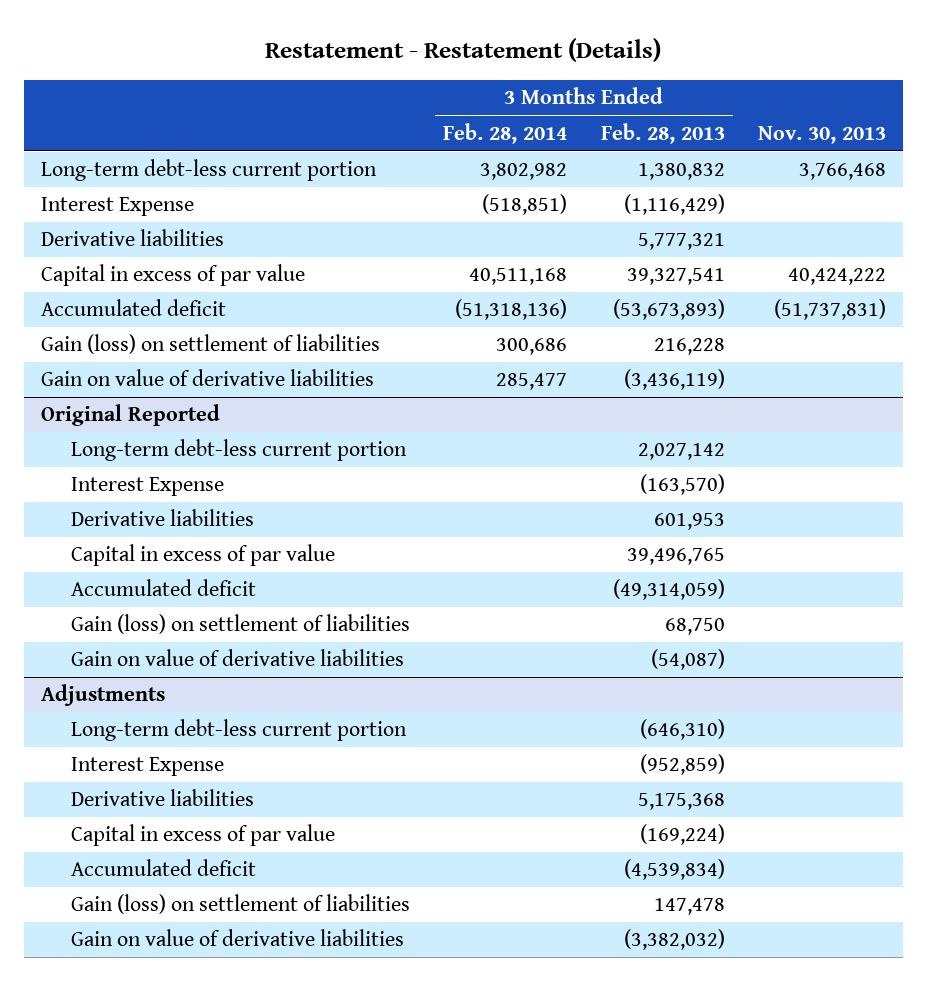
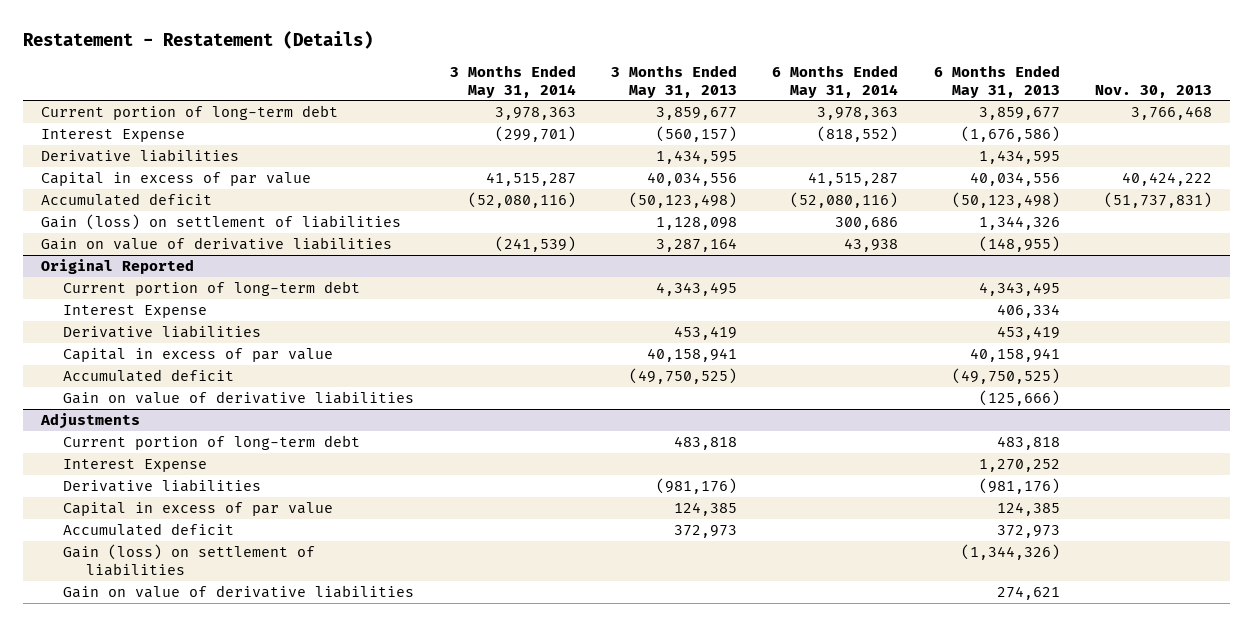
- | 3 Months Ended Feb. 28, 2014 | 3 Months Ended Feb. 28, 2013 | Nov. 30, 2013
+ | 3 Months Ended May 31, 2014 | 3 Months Ended May 31, 2013 | 6 Months Ended May 31, 2014 | 6 Months Ended May 31, 2013 | Nov. 30, 2013
- Long-term debt-less current portion | 3,802,982 | 1,380,832 | 3,766,468
+ Current portion of long-term debt | 3,978,363 | 3,859,677 | 3,978,363 | 3,859,677 | 3,766,468
@ Original Reported
- Long-term debt-less current portion | | 2,027,142 |
+ Current portion of long-term debt | | 4,343,495 | | 4,343,495 |
- Gain (loss) on settlement of liabilities | | 68,750 |
@ Adjustments
- Long-term debt-less current portion | | (646,310) |
+ Current portion of long-term debt | | 483,818 | | 483,818 |

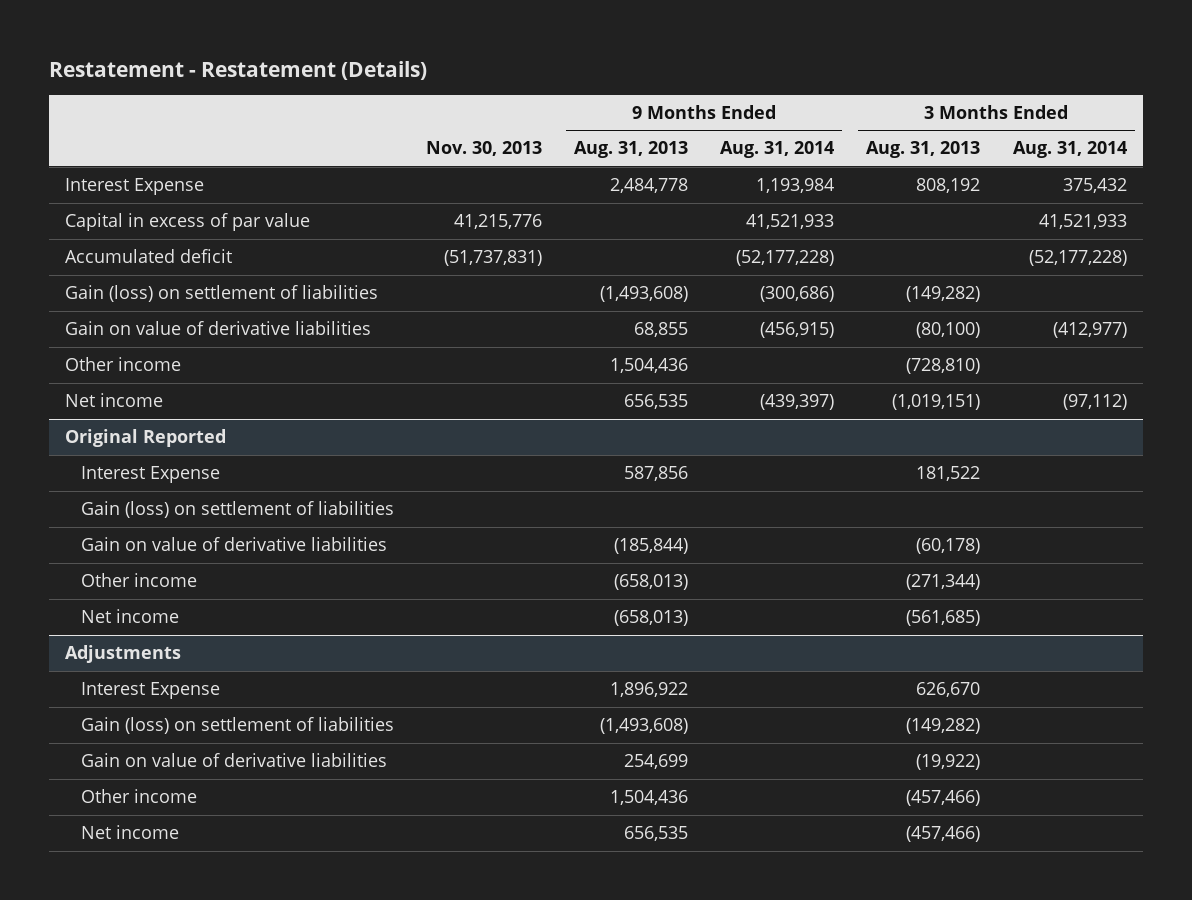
- | 3 Months Ended May 31, 2014 | 3 Months Ended May 31, 2013 | 6 Months Ended May 31, 2014 | 6 Months Ended May 31, 2013 | Nov. 30, 2013
+ | Nov. 30, 2013 | 9 Months Ended Aug. 31, 2013 | 9 Months Ended Aug. 31, 2014 | 3 Months Ended Aug. 31, 2013 | 3 Months Ended Aug. 31, 2014
- Current portion of long-term debt | 3,978,363 | 3,859,677 | 3,978,363 | 3,859,677 | 3,766,468
- Derivative liabilities | | 1,434,595 | | 1,434,595 |
- Capital in excess of par value | 41,515,287 | 40,034,556 | 41,515,287 | 40,034,556 | 40,424,222
+ Capital in excess of par value | 41,215,776 | | 41,521,933 | | 41,521,933
+ Other income | | 1,504,436 | | (728,810) |
+ Net income | | 656,535 | (439,397) | (1,019,151) | (97,112)
@ Original Reported
- Current portion of long-term debt | | 4,343,495 | | 4,343,495 |
- Derivative liabilities | | 453,419 | | 453,419 |
- Capital in excess of par value | | 40,158,941 | | 40,158,941 |
- Accumulated deficit | | (49,750,525) | | (49,750,525) |
+ Gain (loss) on settlement of liabilities
+ Other income | | (658,013) | | (271,344) |
+ Net income | | (658,013) | | (561,685) |
@ Adjustments
- Current portion of long-term debt | | 483,818 | | 483,818 |
- Derivative liabilities | | (981,176) | | (981,176) |
- Capital in excess of par value | | 124,385 | | 124,385 |
- Accumulated deficit | | 372,973 | | 372,973 |
+ Other income | | 1,504,436 | | (457,466) |
+ Net income | | 656,535 | | (457,466) |

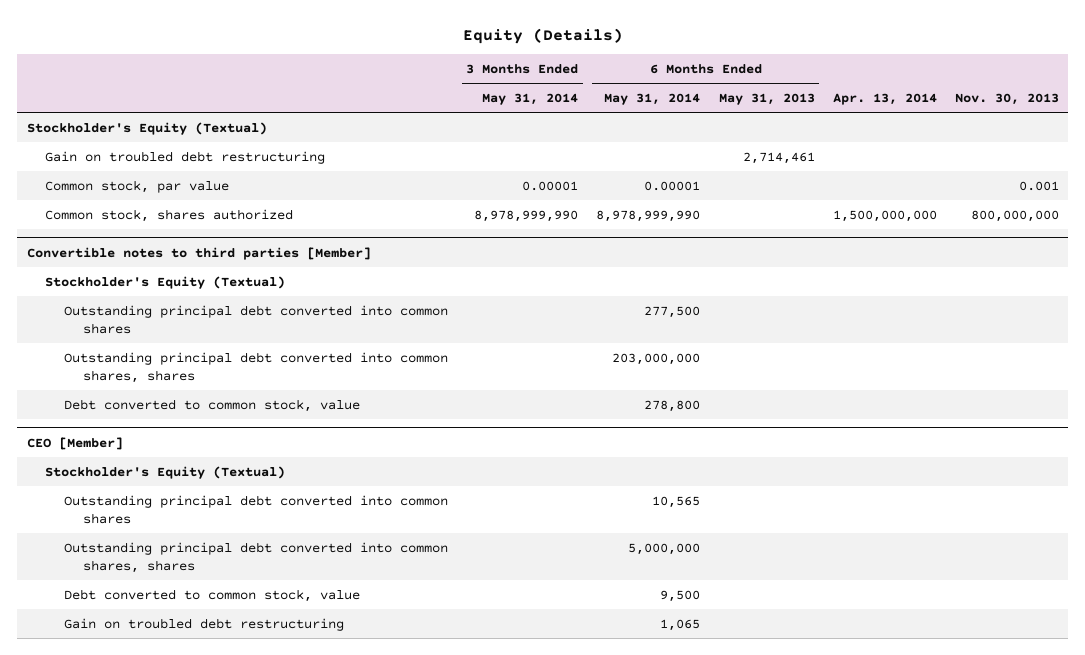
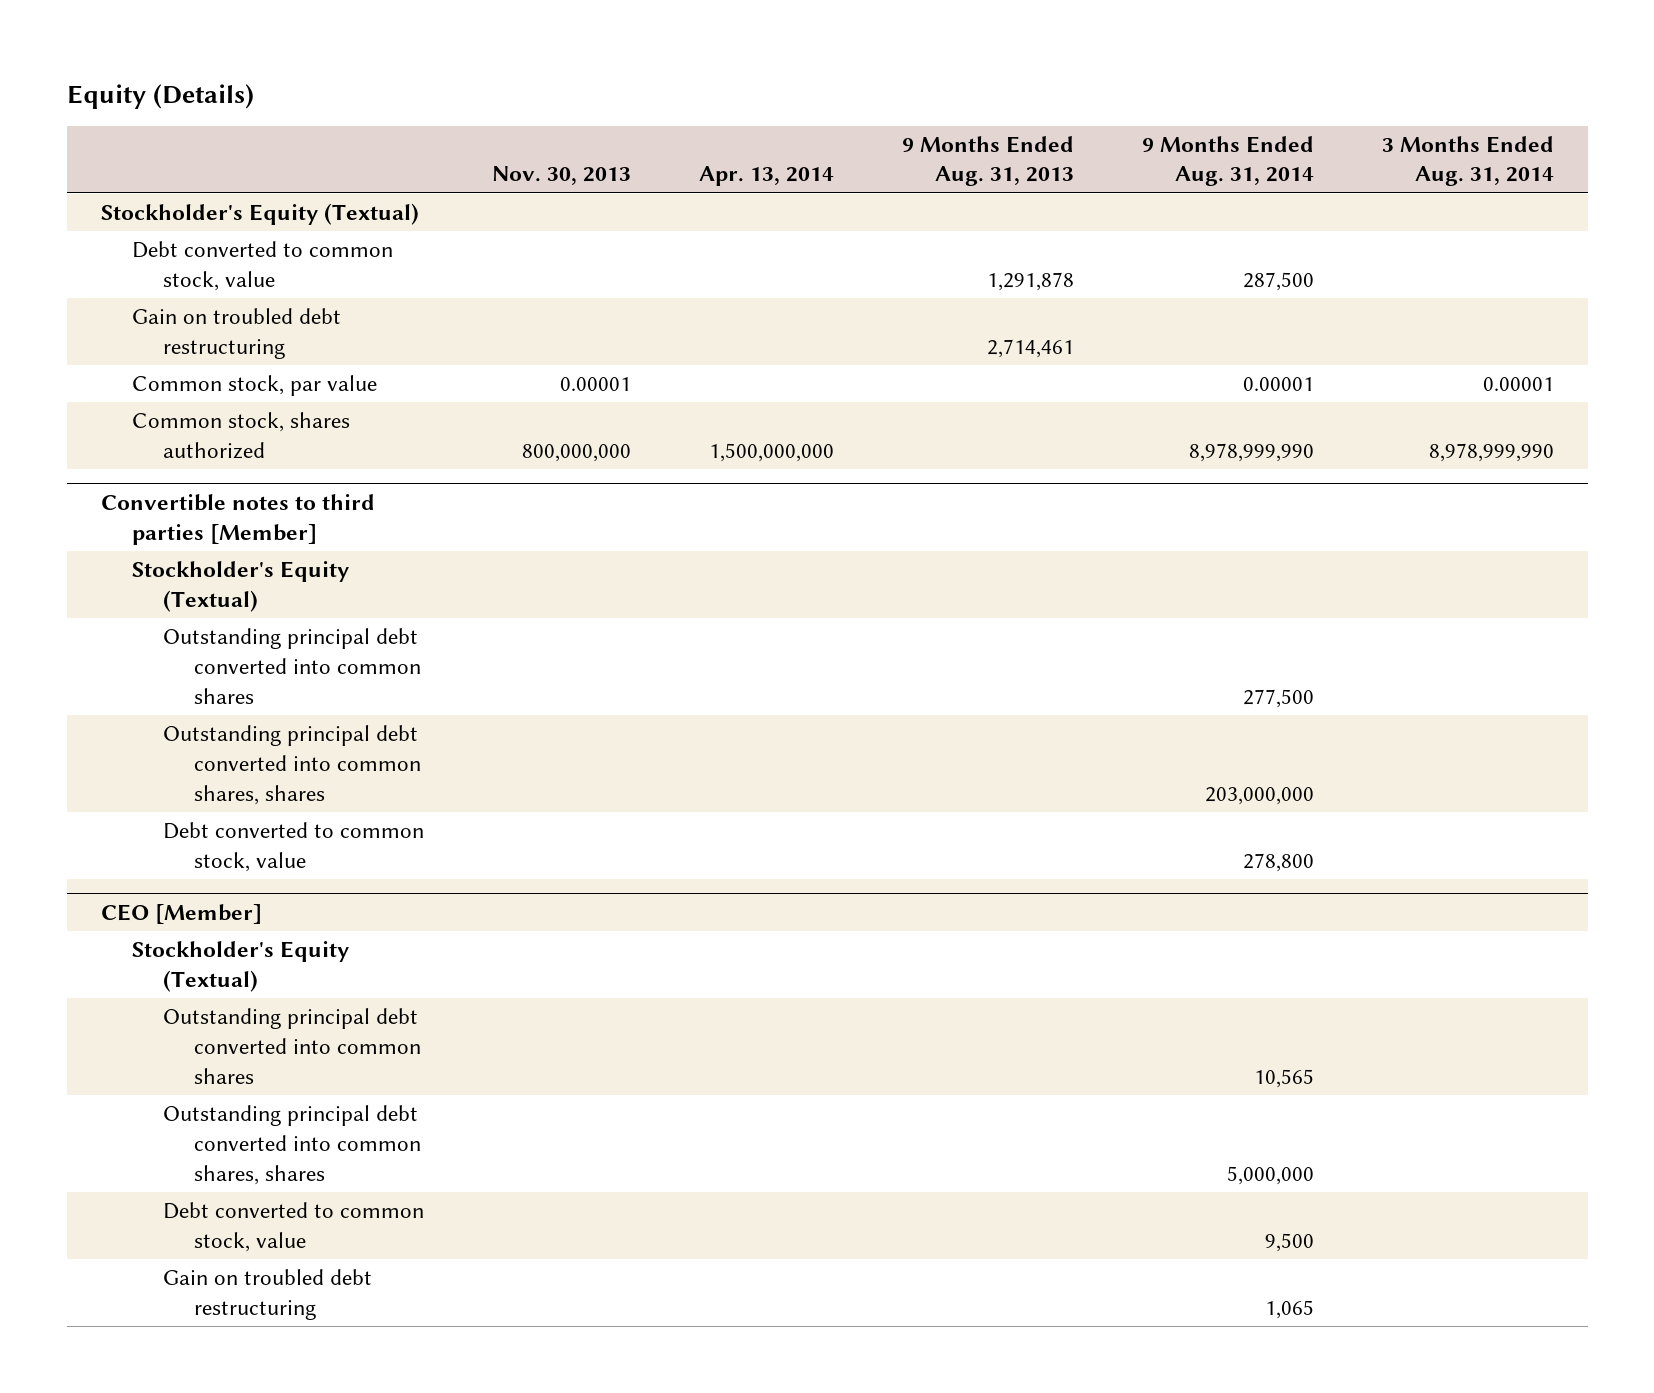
- | 3 Months Ended May 31, 2014 | 6 Months Ended May 31, 2014 | 6 Months Ended May 31, 2013 | Apr. 13, 2014 | Nov. 30, 2013
+ | Nov. 30, 2013 | Apr. 13, 2014 | 9 Months Ended Aug. 31, 2013 | 9 Months Ended Aug. 31, 2014 | 3 Months Ended Aug. 31, 2014
+ Debt converted to common stock, value | | | 1,291,878 | 287,500 |
- Common stock, par value | 0.00001 | 0.00001 | | | 0.001
+ Common stock, par value | 0.00001 | | | 0.00001 | 0.00001

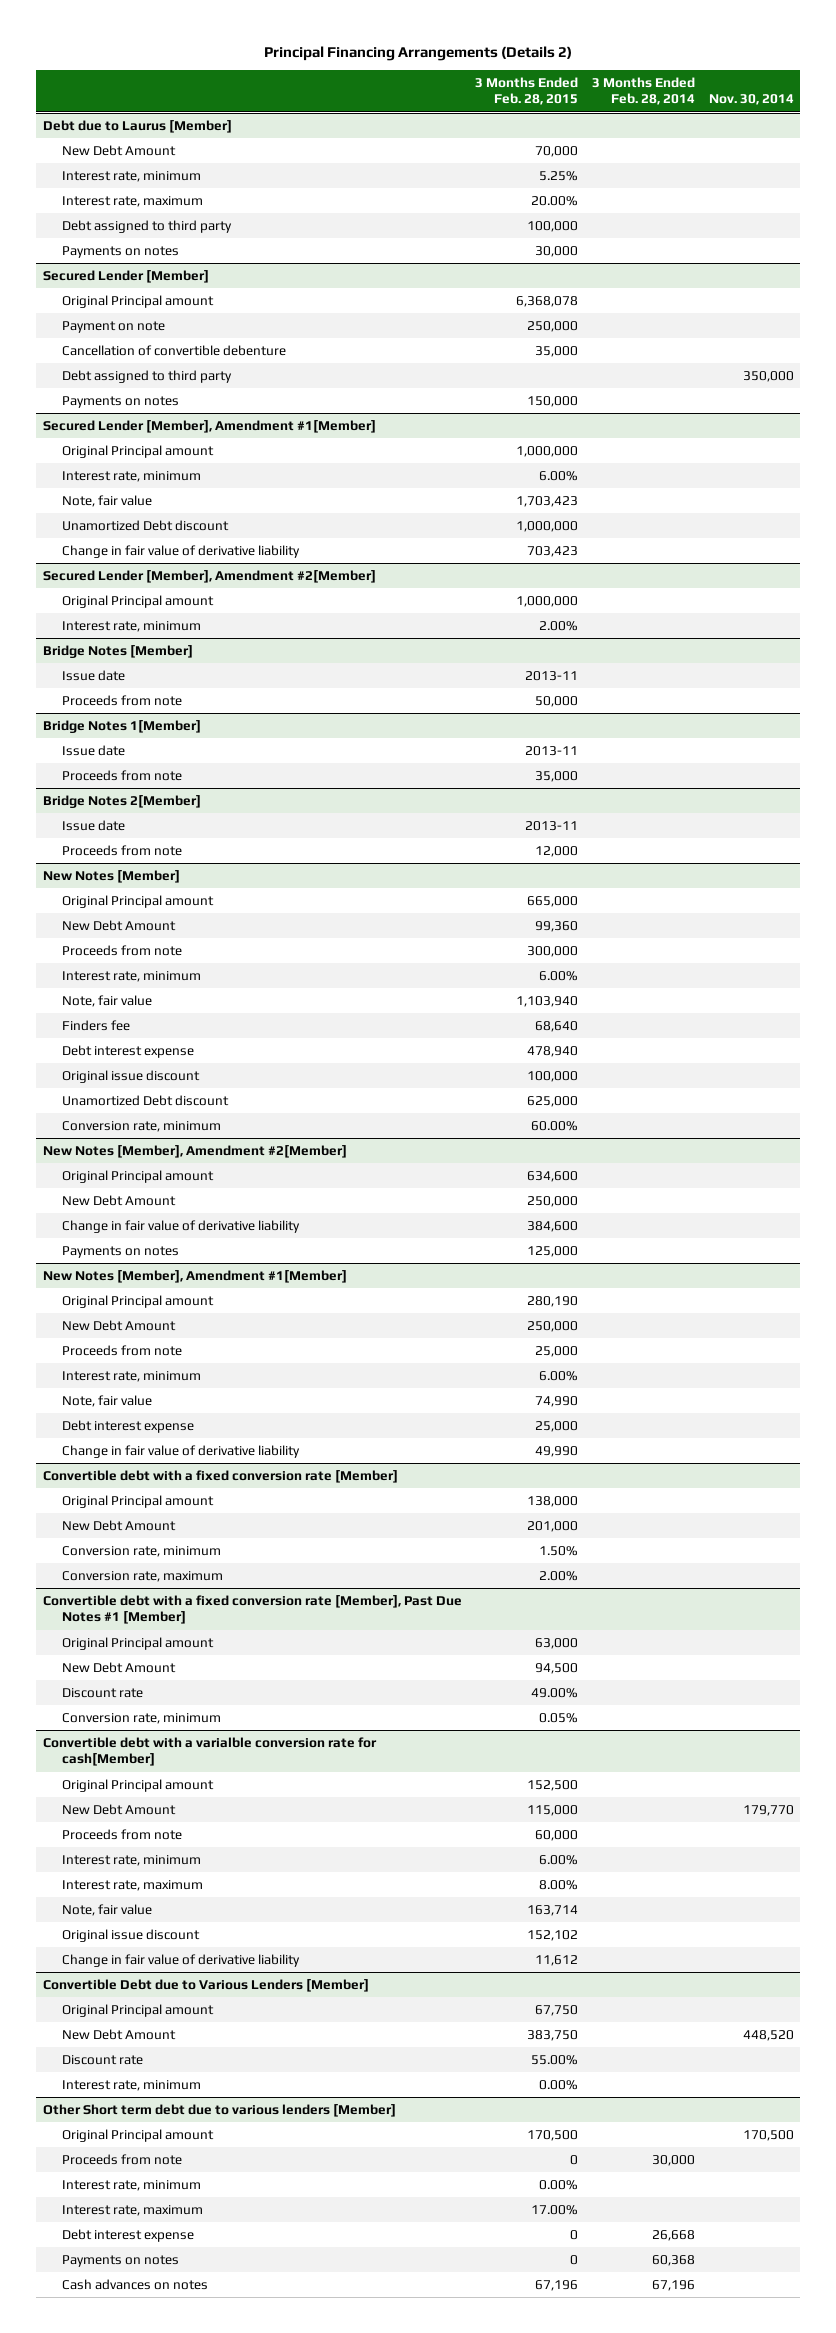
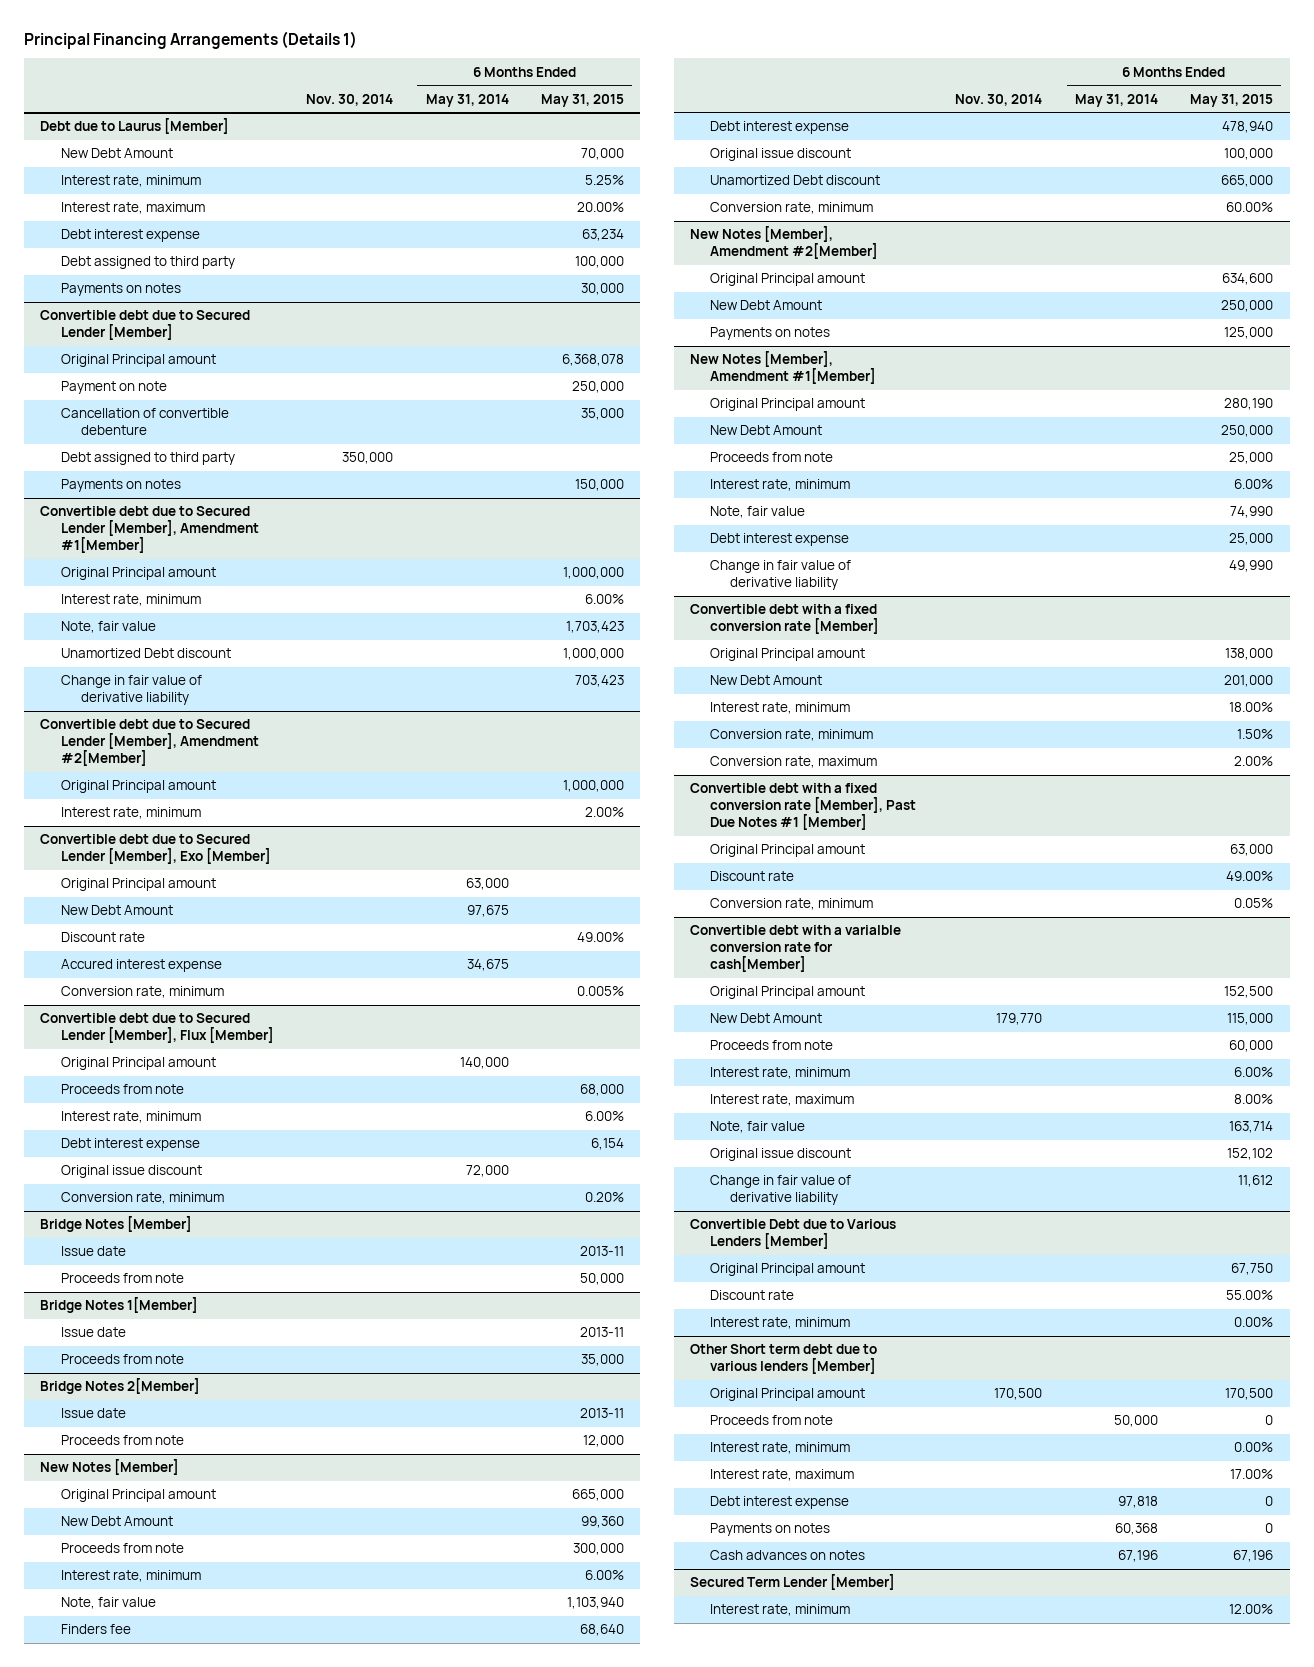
- Principal Financing Arrangements (Details 2)
+ Principal Financing Arrangements (Details 1)
- | 3 Months Ended Feb. 28, 2015 | 3 Months Ended Feb. 28, 2014 | Nov. 30, 2014
+ | Nov. 30, 2014 | 6 Months Ended May 31, 2014 | 6 Months Ended May 31, 2015
@ Debt due to Laurus [Member]
+ Debt interest expense | | | 63,234
- Secured Lender [Member]
+ Convertible debt due to Secured Lender [Member]
- Secured Lender [Member], Amendment #1[Member]
+ Convertible debt due to Secured Lender [Member], Amendment #1[Member]
- Secured Lender [Member], Amendment #2[Member]
+ Convertible debt due to Secured Lender [Member], Amendment #2[Member]
+ Convertible debt due to Secured Lender [Member], Exo [Member]
+ Original Principal amount | | 63,000 |
+ New Debt Amount | | 97,675 |
+ Discount rate | | | 49.00%
+ Accured interest expense | | 34,675 |
+ Conversion rate, minimum | | | 0.005%
+ Convertible debt due to Secured Lender [Member], Flux [Member]
+ Original Principal amount | | 140,000 |
+ Proceeds from note | | | 68,000
+ Interest rate, minimum | | | 6.00%
+ Debt interest expense | | | 6,154
+ Original issue discount | | 72,000 |
+ Conversion rate, minimum | | | 0.20%
@ New Notes [Member], Amendment #2[Member]
- Change in fair value of derivative liability | 384,600 | |
@ Convertible debt with a fixed conversion rate [Member]
+ Interest rate, minimum | | | 18.00%
@ Convertible debt with a fixed conversion rate [Member], Past Due Notes #1 [Member]
- New Debt Amount | 94,500 | |
@ Convertible Debt due to Various Lenders [Member]
- New Debt Amount | 383,750 | | 448,520
+ Secured Term Lender [Member]
+ Interest rate, minimum | | | 12.00%

